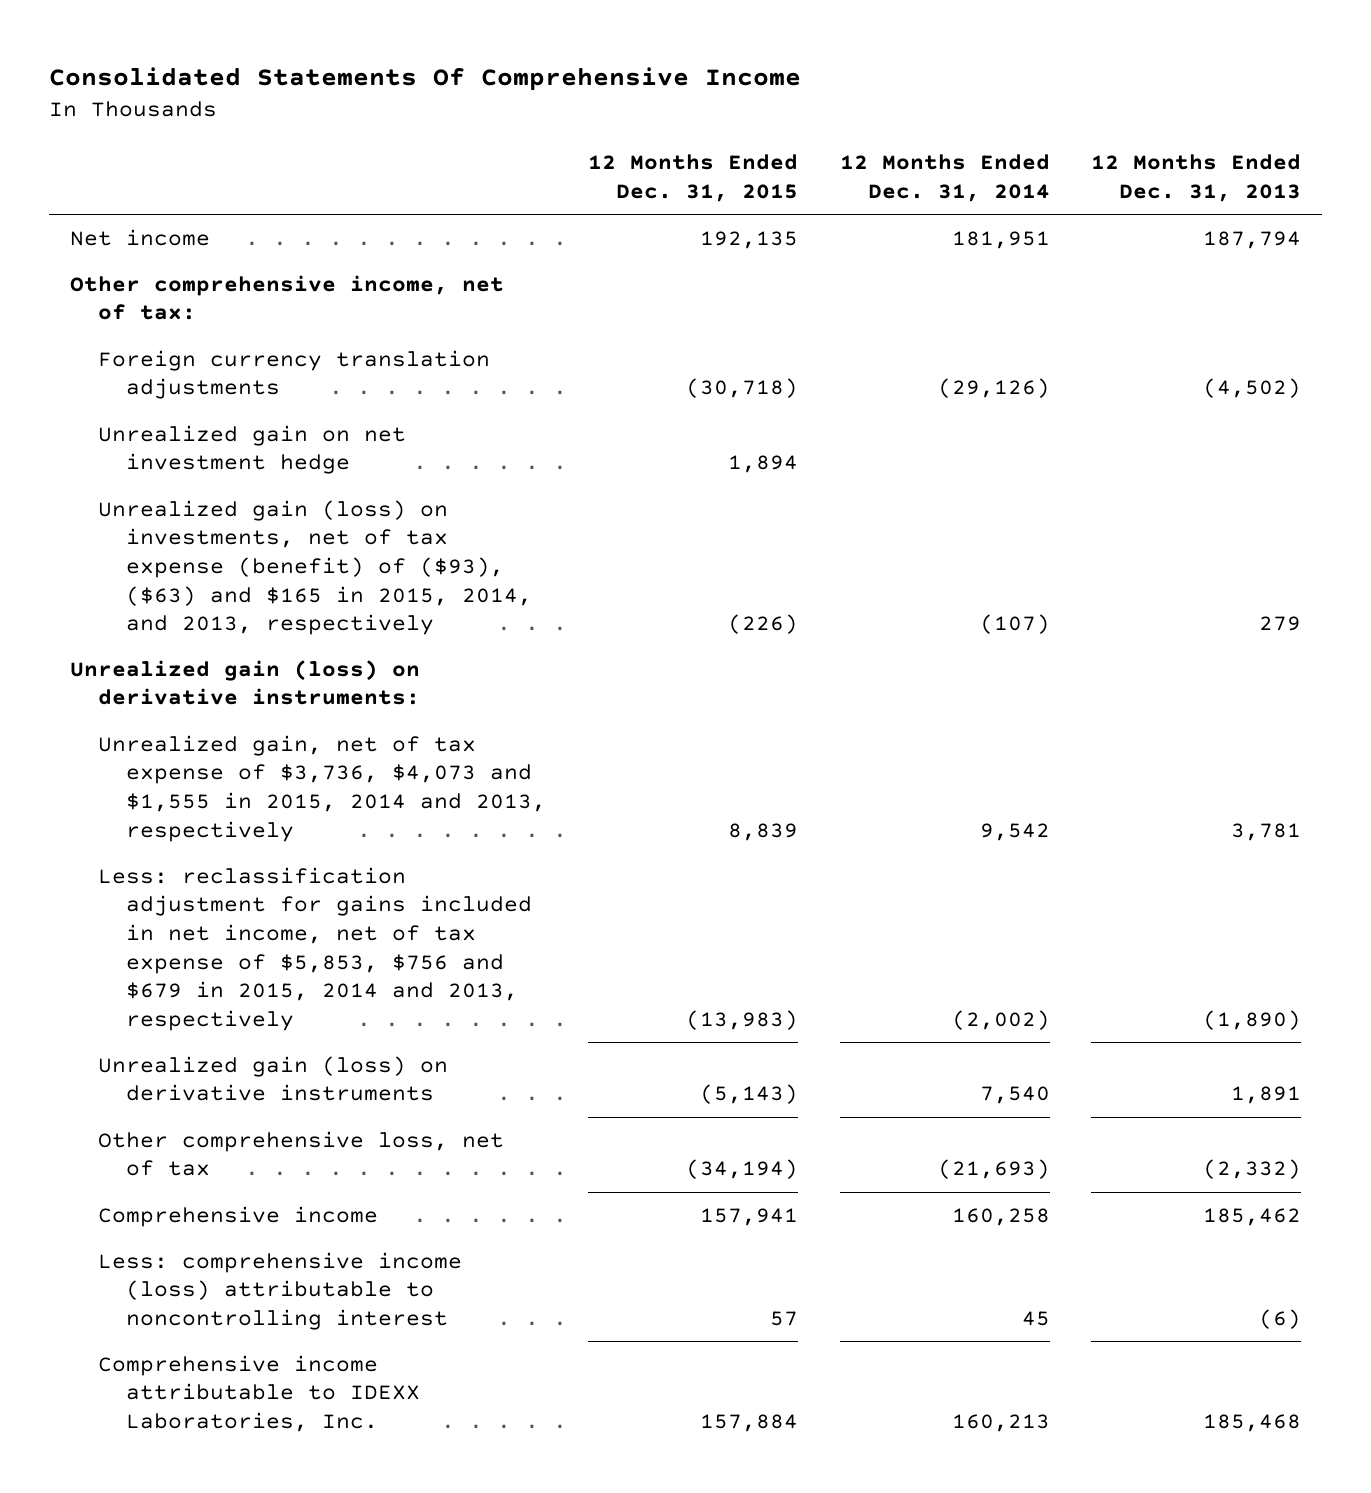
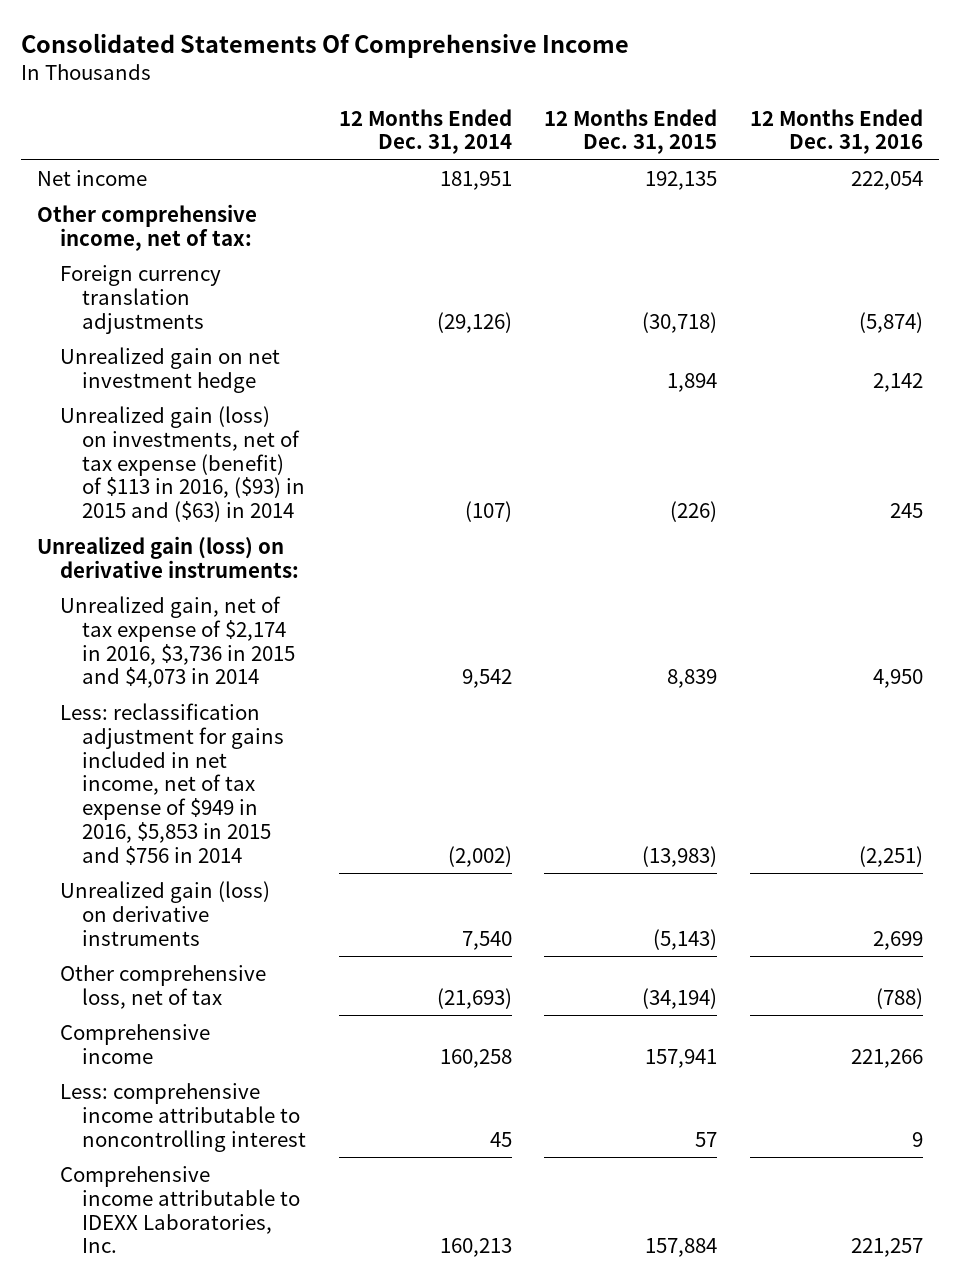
- | 12 Months Ended Dec. 31, 2015 | 12 Months Ended Dec. 31, 2014 | 12 Months Ended Dec. 31, 2013
+ | 12 Months Ended Dec. 31, 2014 | 12 Months Ended Dec. 31, 2015 | 12 Months Ended Dec. 31, 2016
- Unrealized gain (loss) on investments, net of tax expense (benefit) of ($93), ($63) and $165 in 2015, 2014, and 2013, respectively | (226) | (107) | 279
+ Unrealized gain (loss) on investments, net of tax expense (benefit) of $113 in 2016, ($93) in 2015 and ($63) in 2014 | (107) | (226) | 245
- Unrealized gain, net of tax expense of $3,736, $4,073 and $1,555 in 2015, 2014 and 2013, respectively | 8,839 | 9,542 | 3,781
- Less: reclassification adjustment for gains included in net income, net of tax expense of $5,853, $756 and $679 in 2015, 2014 and 2013, respectively | (13,983) | (2,002) | (1,890)
+ Unrealized gain, net of tax expense of $2,174 in 2016, $3,736 in 2015 and $4,073 in 2014 | 9,542 | 8,839 | 4,950
+ Less: reclassification adjustment for gains included in net income, net of tax expense of $949 in 2016, $5,853 in 2015 and $756 in 2014 | (2,002) | (13,983) | (2,251)
- Less: comprehensive income (loss) attributable to noncontrolling interest | 57 | 45 | (6)
+ Less: comprehensive income attributable to noncontrolling interest | 45 | 57 | 9

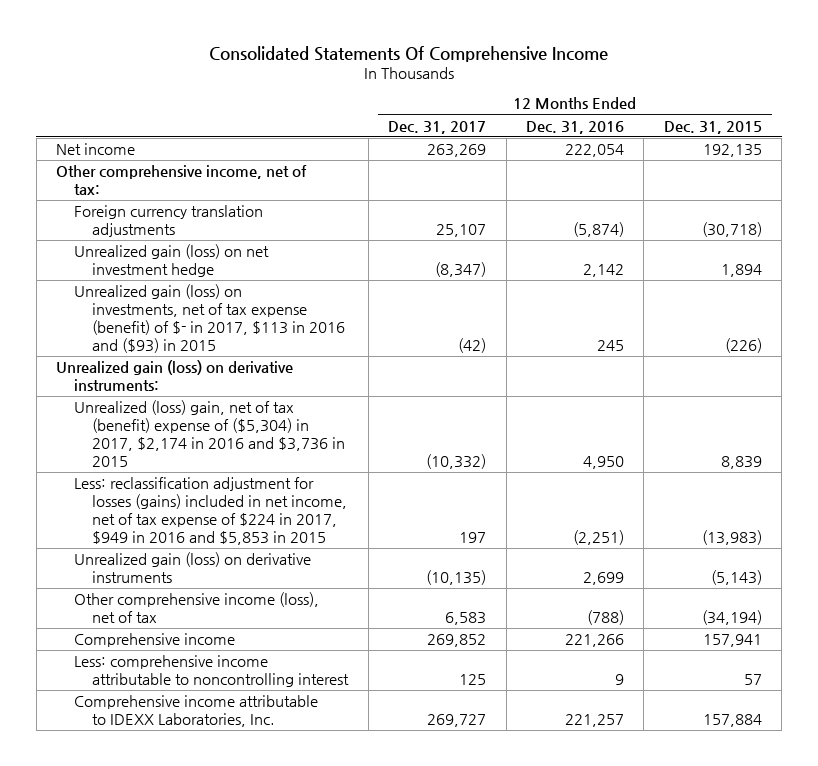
- | 12 Months Ended Dec. 31, 2014 | 12 Months Ended Dec. 31, 2015 | 12 Months Ended Dec. 31, 2016
+ | 12 Months Ended Dec. 31, 2017 | 12 Months Ended Dec. 31, 2016 | 12 Months Ended Dec. 31, 2015
- Unrealized gain on net investment hedge | | 1,894 | 2,142
- Unrealized gain (loss) on investments, net of tax expense (benefit) of $113 in 2016, ($93) in 2015 and ($63) in 2014 | (107) | (226) | 245
+ Unrealized gain (loss) on net investment hedge | (8,347) | 2,142 | 1,894
+ Unrealized gain (loss) on investments, net of tax expense (benefit) of $- in 2017, $113 in 2016 and ($93) in 2015 | (42) | 245 | (226)
- Unrealized gain, net of tax expense of $2,174 in 2016, $3,736 in 2015 and $4,073 in 2014 | 9,542 | 8,839 | 4,950
- Less: reclassification adjustment for gains included in net income, net of tax expense of $949 in 2016, $5,853 in 2015 and $756 in 2014 | (2,002) | (13,983) | (2,251)
+ Unrealized (loss) gain, net of tax (benefit) expense of ($5,304) in 2017, $2,174 in 2016 and $3,736 in 2015 | (10,332) | 4,950 | 8,839
+ Less: reclassification adjustment for losses (gains) included in net income, net of tax expense of $224 in 2017, $949 in 2016 and $5,853 in 2015 | 197 | (2,251) | (13,983)
- Other comprehensive loss, net of tax | (21,693) | (34,194) | (788)
+ Other comprehensive income (loss), net of tax | 6,583 | (788) | (34,194)

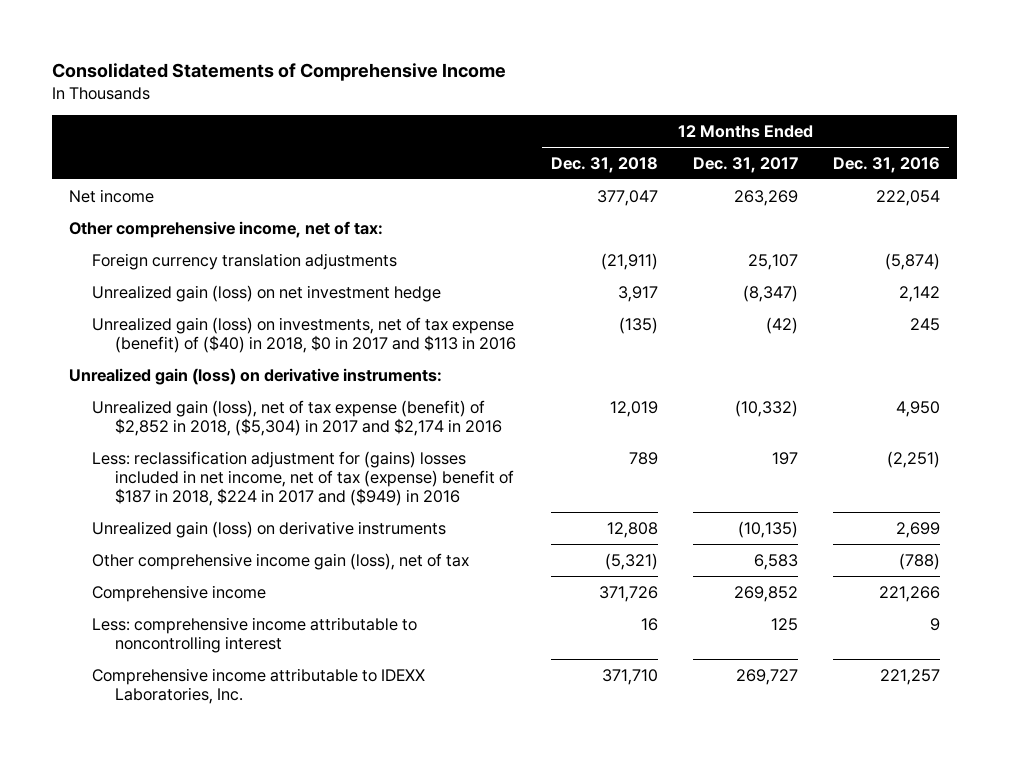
- Consolidated Statements Of Comprehensive Income
+ Consolidated Statements of Comprehensive Income
- | 12 Months Ended Dec. 31, 2017 | 12 Months Ended Dec. 31, 2016 | 12 Months Ended Dec. 31, 2015
+ | 12 Months Ended Dec. 31, 2018 | 12 Months Ended Dec. 31, 2017 | 12 Months Ended Dec. 31, 2016
- Unrealized gain (loss) on investments, net of tax expense (benefit) of $- in 2017, $113 in 2016 and ($93) in 2015 | (42) | 245 | (226)
+ Unrealized gain (loss) on investments, net of tax expense (benefit) of ($40) in 2018, $0 in 2017 and $113 in 2016 | (135) | (42) | 245
- Unrealized (loss) gain, net of tax (benefit) expense of ($5,304) in 2017, $2,174 in 2016 and $3,736 in 2015 | (10,332) | 4,950 | 8,839
- Less: reclassification adjustment for losses (gains) included in net income, net of tax expense of $224 in 2017, $949 in 2016 and $5,853 in 2015 | 197 | (2,251) | (13,983)
+ Unrealized gain (loss), net of tax expense (benefit) of $2,852 in 2018, ($5,304) in 2017 and $2,174 in 2016 | 12,019 | (10,332) | 4,950
+ Less: reclassification adjustment for (gains) losses included in net income, net of tax (expense) benefit of $187 in 2018, $224 in 2017 and ($949) in 2016 | 789 | 197 | (2,251)
- Other comprehensive income (loss), net of tax | 6,583 | (788) | (34,194)
+ Other comprehensive income gain (loss), net of tax | (5,321) | 6,583 | (788)

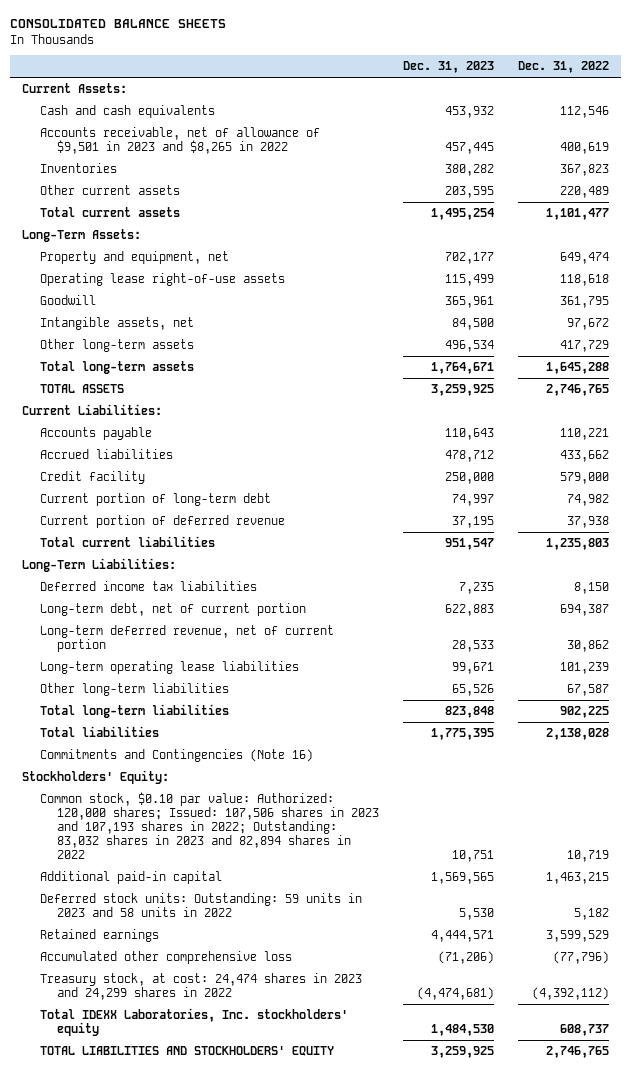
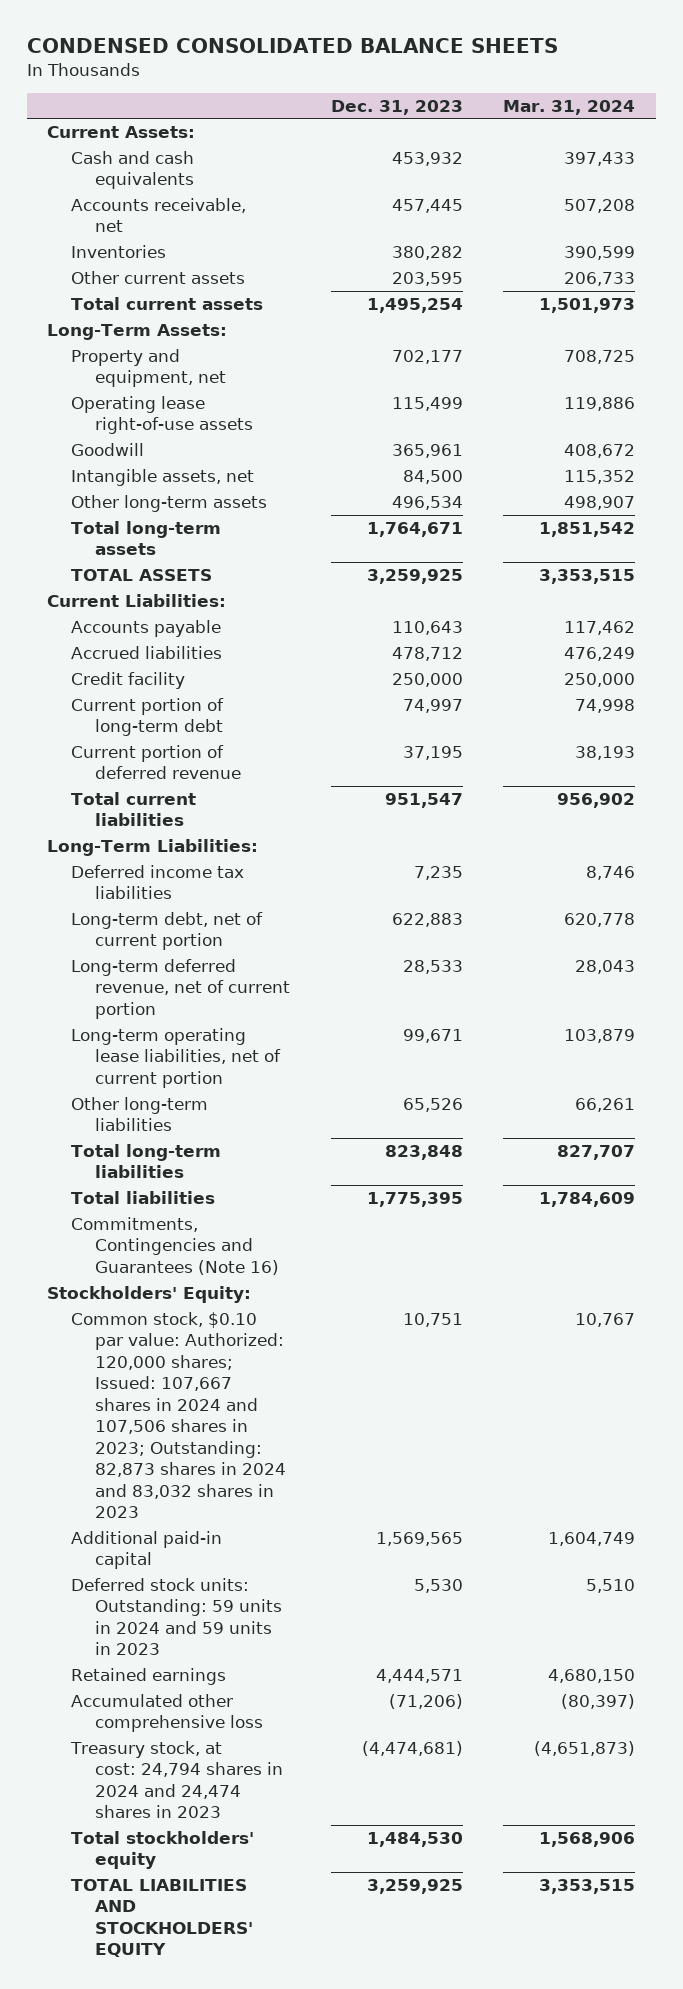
- CONSOLIDATED BALANCE SHEETS
+ CONDENSED CONSOLIDATED BALANCE SHEETS
- | Dec. 31, 2023 | Dec. 31, 2022
+ | Dec. 31, 2023 | Mar. 31, 2024
- Accounts receivable, net of allowance of $9,501 in 2023 and $8,265 in 2022 | 457,445 | 400,619
+ Accounts receivable, net | 457,445 | 507,208
- Long-term operating lease liabilities | 99,671 | 101,239
+ Long-term operating lease liabilities, net of current portion | 99,671 | 103,879
- Commitments and Contingencies (Note 16)
+ Commitments, Contingencies and Guarantees (Note 16)
- Common stock, $0.10 par value: Authorized: 120,000 shares; Issued: 107,506 shares in 2023 and 107,193 shares in 2022; Outstanding: 83,032 shares in 2023 and 82,894 shares in 2022 | 10,751 | 10,719
+ Common stock, $0.10 par value: Authorized: 120,000 shares; Issued: 107,667 shares in 2024 and 107,506 shares in 2023; Outstanding: 82,873 shares in 2024 and 83,032 shares in 2023 | 10,751 | 10,767
- Deferred stock units: Outstanding: 59 units in 2023 and 58 units in 2022 | 5,530 | 5,182
+ Deferred stock units: Outstanding: 59 units in 2024 and 59 units in 2023 | 5,530 | 5,510
- Treasury stock, at cost: 24,474 shares in 2023 and 24,299 shares in 2022 | (4,474,681) | (4,392,112)
- Total IDEXX Laboratories, Inc. stockholders' equity | 1,484,530 | 608,737
+ Treasury stock, at cost: 24,794 shares in 2024 and 24,474 shares in 2023 | (4,474,681) | (4,651,873)
+ Total stockholders' equity | 1,484,530 | 1,568,906

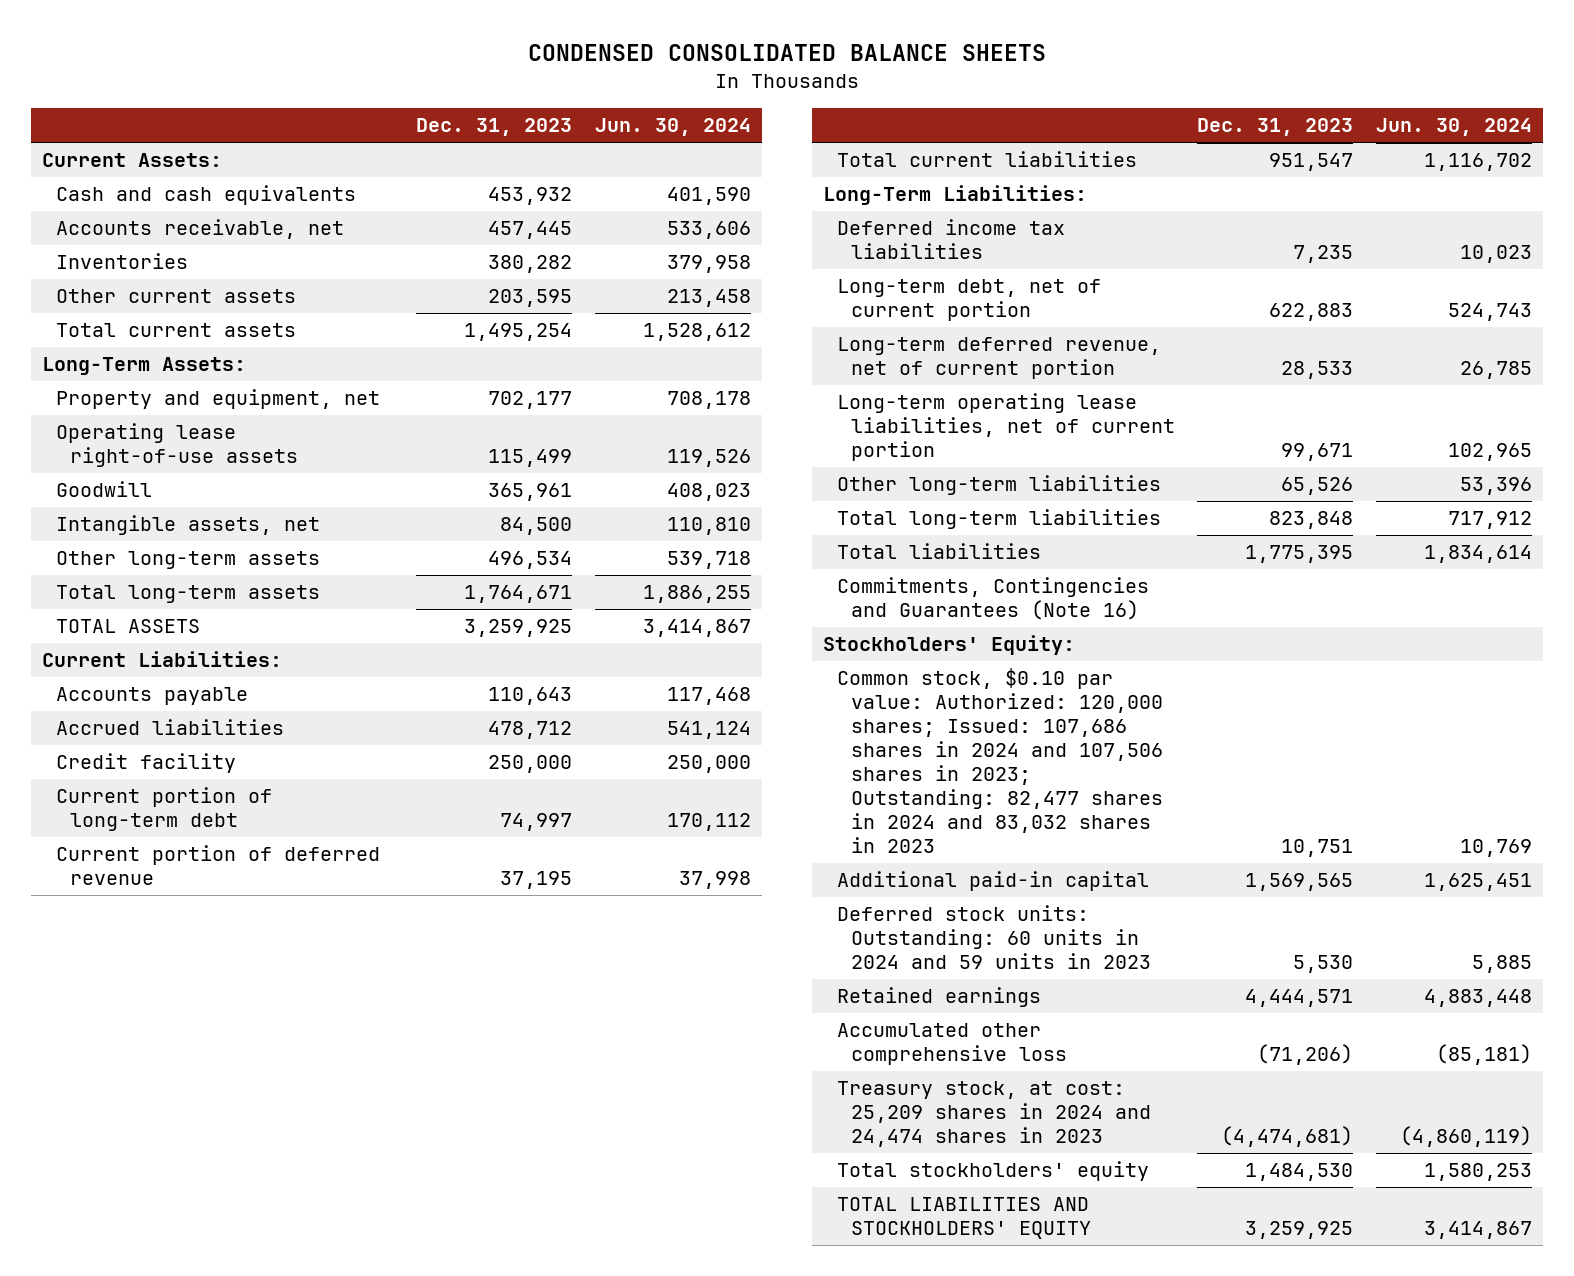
- | Dec. 31, 2023 | Mar. 31, 2024
+ | Dec. 31, 2023 | Jun. 30, 2024
- Common stock, $0.10 par value: Authorized: 120,000 shares; Issued: 107,667 shares in 2024 and 107,506 shares in 2023; Outstanding: 82,873 shares in 2024 and 83,032 shares in 2023 | 10,751 | 10,767
+ Common stock, $0.10 par value: Authorized: 120,000 shares; Issued: 107,686 shares in 2024 and 107,506 shares in 2023; Outstanding: 82,477 shares in 2024 and 83,032 shares in 2023 | 10,751 | 10,769
- Deferred stock units: Outstanding: 59 units in 2024 and 59 units in 2023 | 5,530 | 5,510
+ Deferred stock units: Outstanding: 60 units in 2024 and 59 units in 2023 | 5,530 | 5,885
- Treasury stock, at cost: 24,794 shares in 2024 and 24,474 shares in 2023 | (4,474,681) | (4,651,873)
+ Treasury stock, at cost: 25,209 shares in 2024 and 24,474 shares in 2023 | (4,474,681) | (4,860,119)

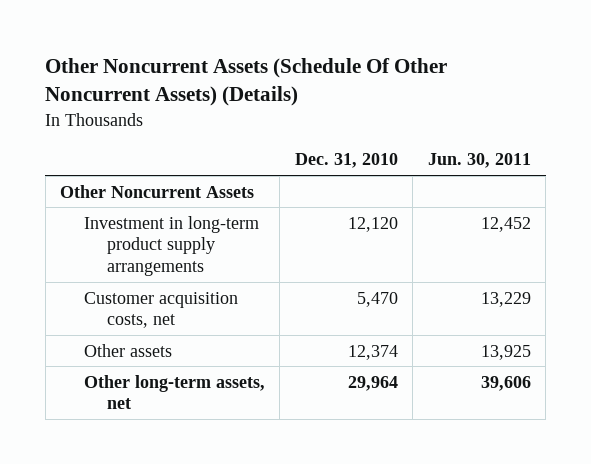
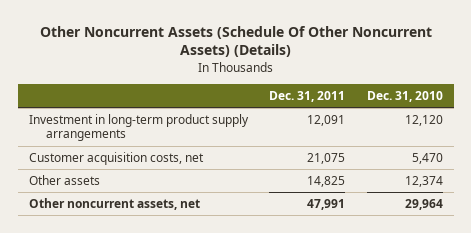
- | Dec. 31, 2010 | Jun. 30, 2011
+ | Dec. 31, 2011 | Dec. 31, 2010
- Other Noncurrent Assets
- Other long-term assets, net | 29,964 | 39,606
+ Other noncurrent assets, net | 47,991 | 29,964

